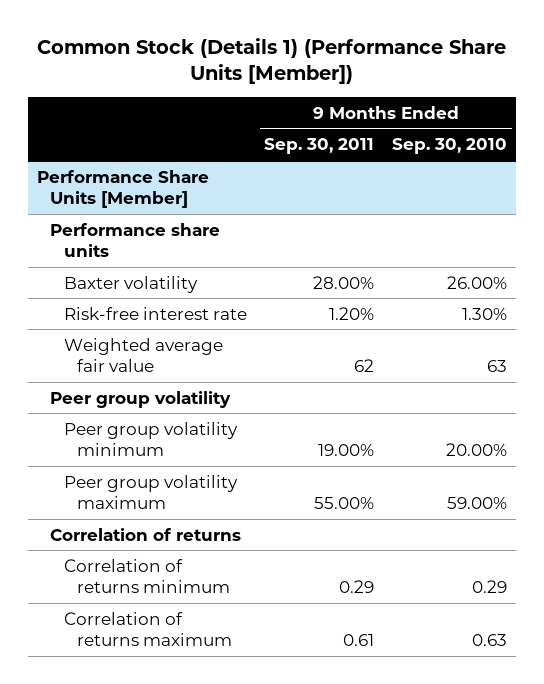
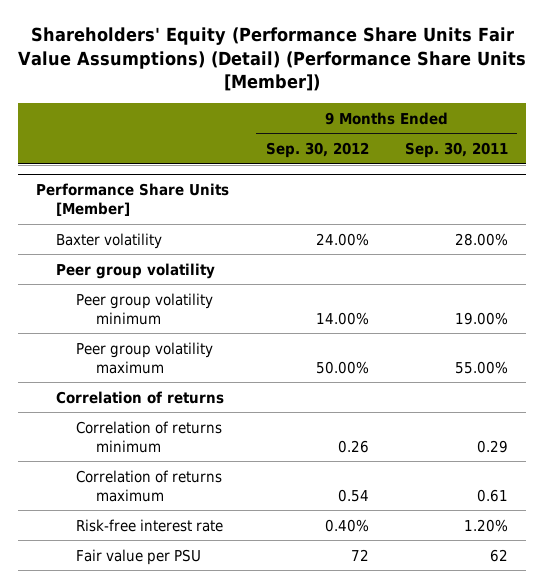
- Common Stock (Details 1) (Performance Share Units [Member])
+ Shareholders' Equity (Performance Share Units Fair Value Assumptions) (Detail) (Performance Share Units [Member])
- | 9 Months Ended Sep. 30, 2011 | 9 Months Ended Sep. 30, 2010
+ | 9 Months Ended Sep. 30, 2012 | 9 Months Ended Sep. 30, 2011
@ Performance Share Units [Member]
- Performance share units
- Weighted average fair value | 62 | 63
moved down: Risk-free interest rate | 0.40% | 1.20%
+ Fair value per PSU | 72 | 62

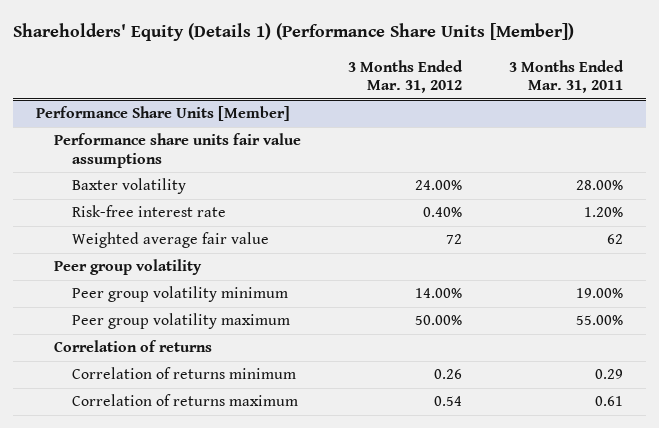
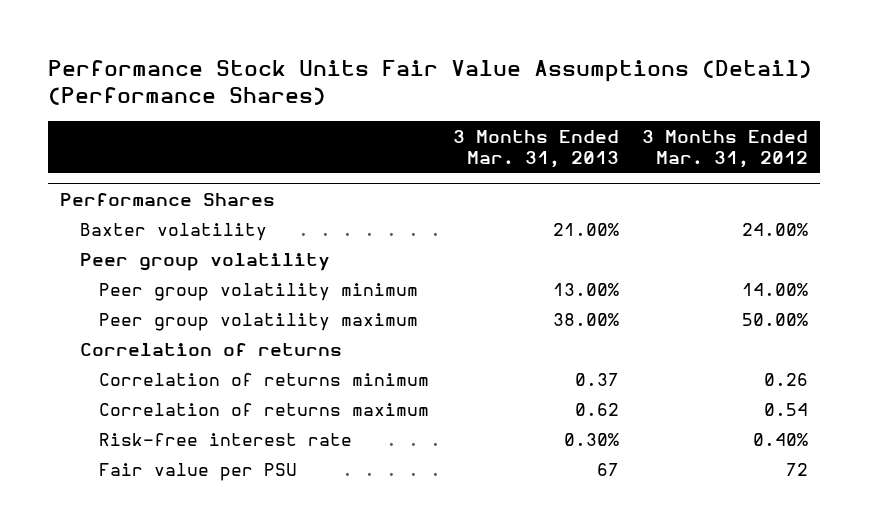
- Shareholders' Equity (Details 1) (Performance Share Units [Member])
+ Performance Stock Units Fair Value Assumptions (Detail) (Performance Shares)
- | 3 Months Ended Mar. 31, 2012 | 3 Months Ended Mar. 31, 2011
+ | 3 Months Ended Mar. 31, 2013 | 3 Months Ended Mar. 31, 2012
- Performance Share Units [Member]
- Performance share units fair value assumptions
+ Performance Shares
- Risk-free interest rate | 0.40% | 1.20%
- Weighted average fair value | 72 | 62
+ Risk-free interest rate | 0.30% | 0.40%
+ Fair value per PSU | 67 | 72

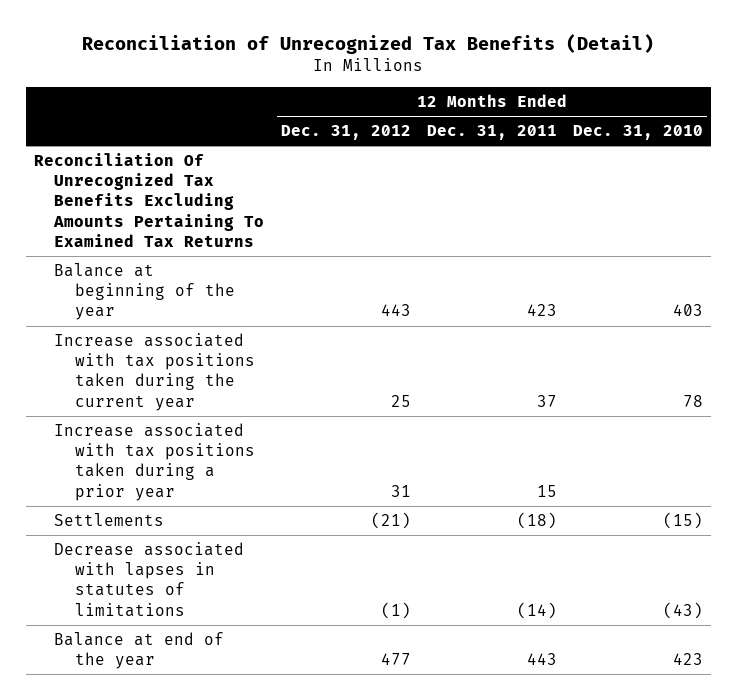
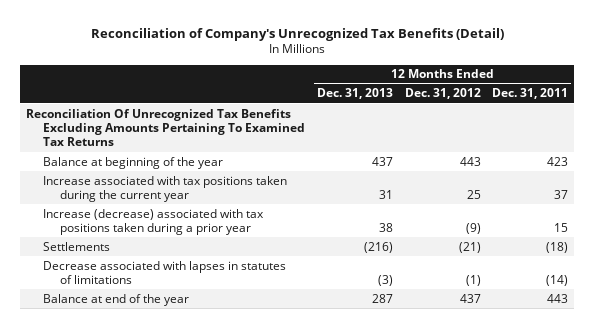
- Reconciliation of Unrecognized Tax Benefits (Detail)
+ Reconciliation of Company's Unrecognized Tax Benefits (Detail)
- | 12 Months Ended Dec. 31, 2012 | 12 Months Ended Dec. 31, 2011 | 12 Months Ended Dec. 31, 2010
+ | 12 Months Ended Dec. 31, 2013 | 12 Months Ended Dec. 31, 2012 | 12 Months Ended Dec. 31, 2011
- Increase associated with tax positions taken during a prior year | 31 | 15 |
+ Increase (decrease) associated with tax positions taken during a prior year | 38 | (9) | 15
- Balance at end of the year | 477 | 443 | 423
+ Balance at end of the year | 287 | 437 | 443

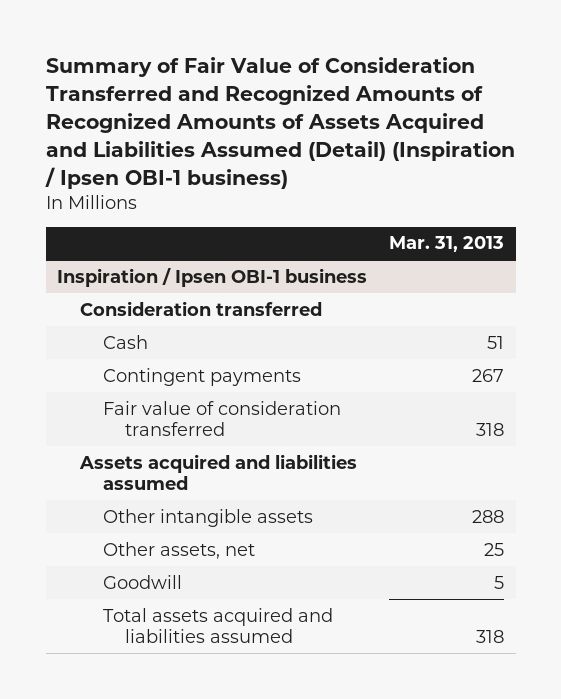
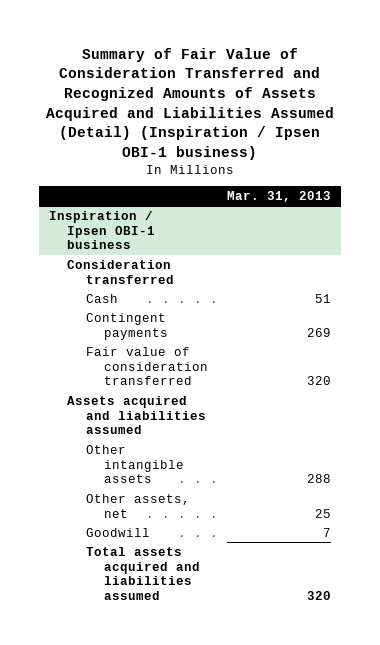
- Summary of Fair Value of Consideration Transferred and Recognized Amounts of Recognized Amounts of Assets Acquired and Liabilities Assumed (Detail) (Inspiration / Ipsen OBI-1 business)
+ Summary of Fair Value of Consideration Transferred and Recognized Amounts of Assets Acquired and Liabilities Assumed (Detail) (Inspiration / Ipsen OBI-1 business)
@ Inspiration / Ipsen OBI-1 business
- Contingent payments | 267
- Fair value of consideration transferred | 318
+ Contingent payments | 269
+ Fair value of consideration transferred | 320
- Goodwill | 5
- Total assets acquired and liabilities assumed | 318
+ Goodwill | 7
+ Total assets acquired and liabilities assumed | 320

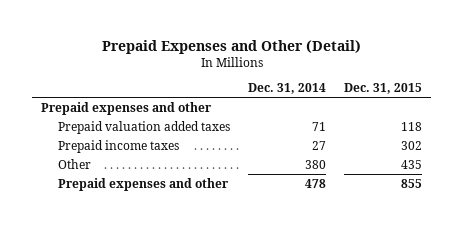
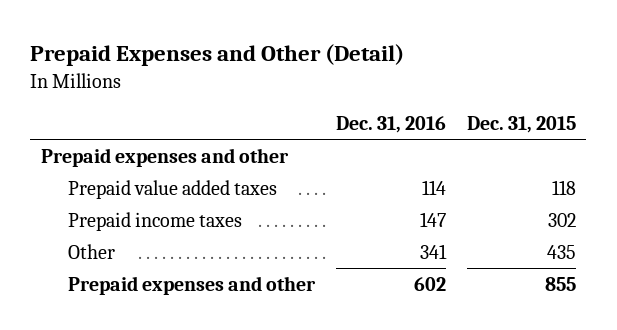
- | Dec. 31, 2014 | Dec. 31, 2015
+ | Dec. 31, 2016 | Dec. 31, 2015
- Prepaid valuation added taxes | 71 | 118
+ Prepaid value added taxes | 114 | 118

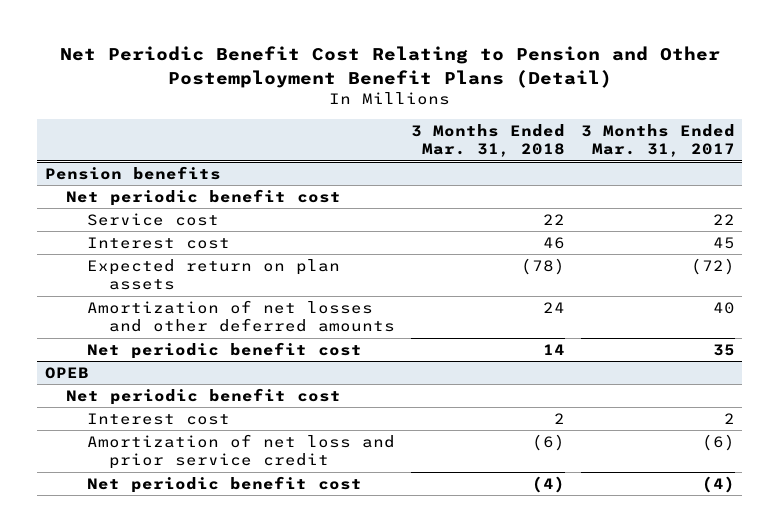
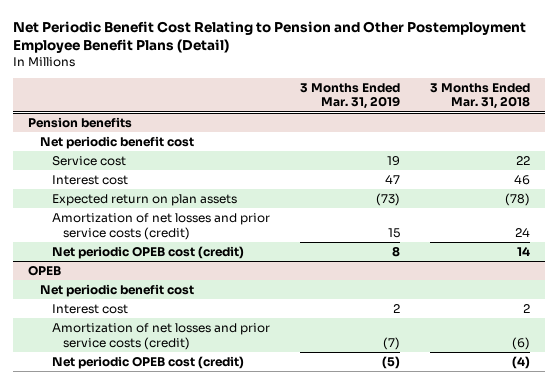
- Net Periodic Benefit Cost Relating to Pension and Other Postemployment Benefit Plans (Detail)
+ Net Periodic Benefit Cost Relating to Pension and Other Postemployment Employee Benefit Plans (Detail)
- | 3 Months Ended Mar. 31, 2018 | 3 Months Ended Mar. 31, 2017
+ | 3 Months Ended Mar. 31, 2019 | 3 Months Ended Mar. 31, 2018
@ Pension benefits
- Amortization of net losses and other deferred amounts | 24 | 40
- Net periodic benefit cost | 14 | 35
+ Amortization of net losses and prior service costs (credit) | 15 | 24
+ Net periodic OPEB cost (credit) | 8 | 14
@ OPEB
- Amortization of net loss and prior service credit | (6) | (6)
- Net periodic benefit cost | (4) | (4)
+ Amortization of net losses and prior service costs (credit) | (7) | (6)
+ Net periodic OPEB cost (credit) | (5) | (4)

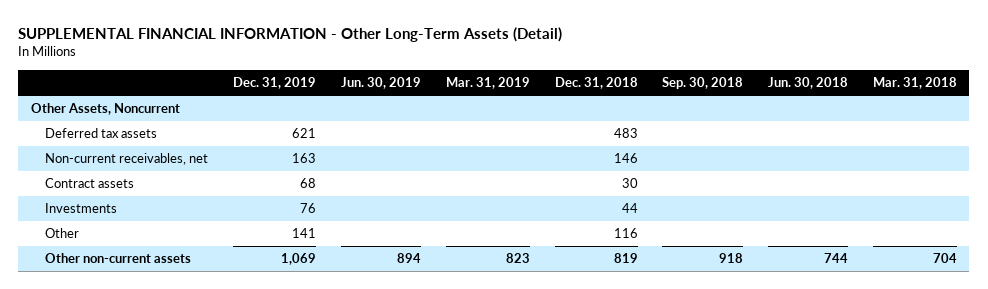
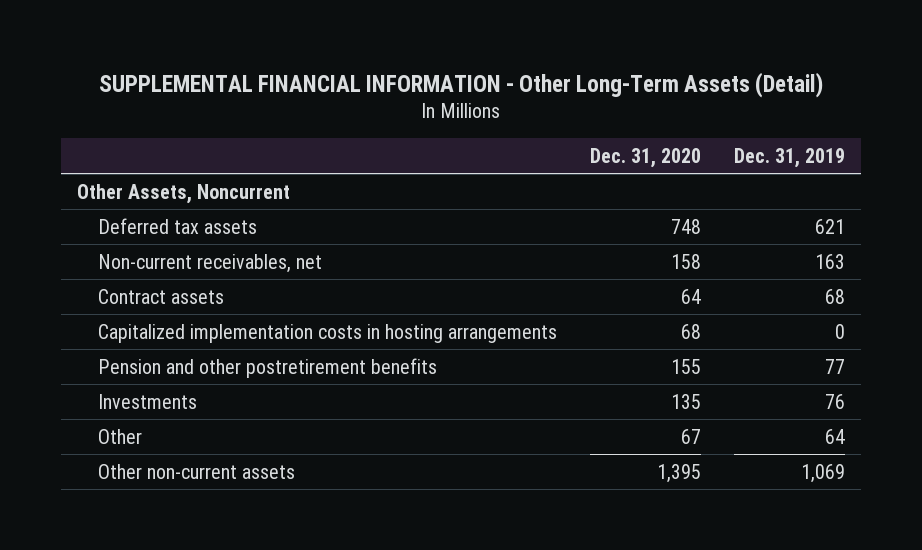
- | Dec. 31, 2019 | Jun. 30, 2019 | Mar. 31, 2019 | Dec. 31, 2018 | Sep. 30, 2018 | Jun. 30, 2018 | Mar. 31, 2018
+ | Dec. 31, 2020 | Dec. 31, 2019
+ Capitalized implementation costs in hosting arrangements | 68 | 0
+ Pension and other postretirement benefits | 155 | 77
- Other | 141 | | | 116 | | |
+ Other | 67 | 64

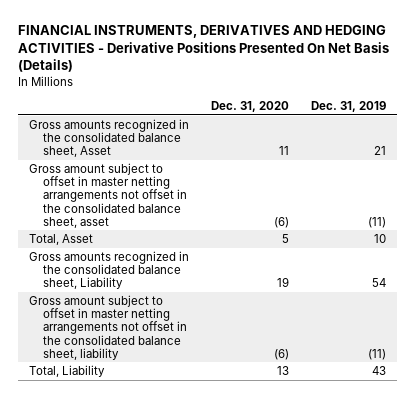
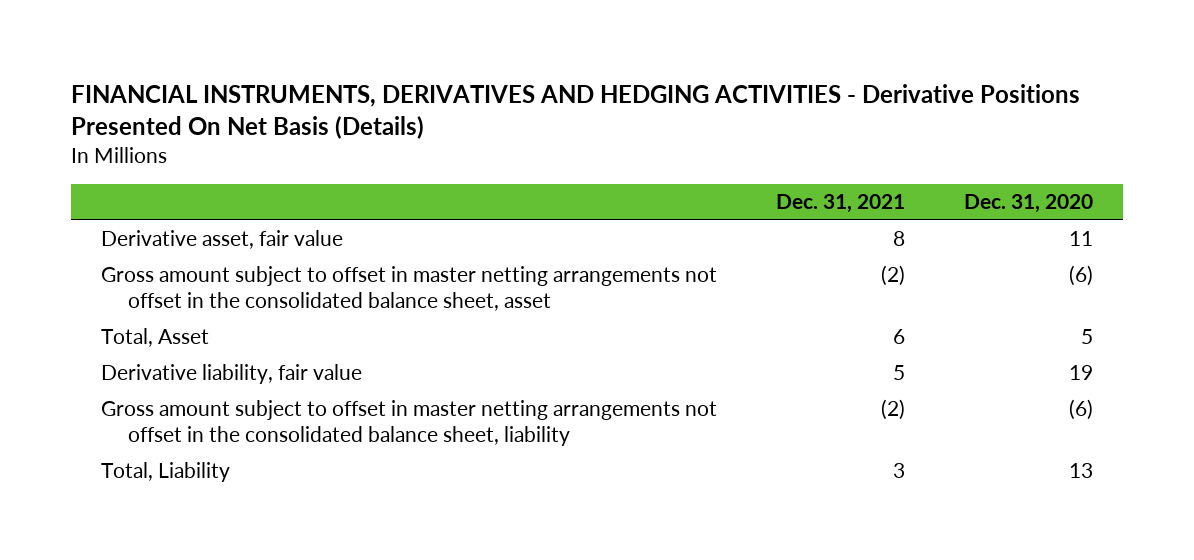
- | Dec. 31, 2020 | Dec. 31, 2019
+ | Dec. 31, 2021 | Dec. 31, 2020
- Gross amounts recognized in the consolidated balance sheet, Asset | 11 | 21
+ Derivative asset, fair value | 8 | 11
- Gross amounts recognized in the consolidated balance sheet, Liability | 19 | 54
+ Derivative liability, fair value | 5 | 19

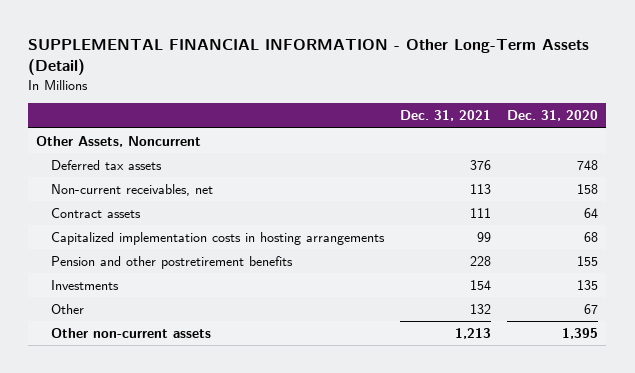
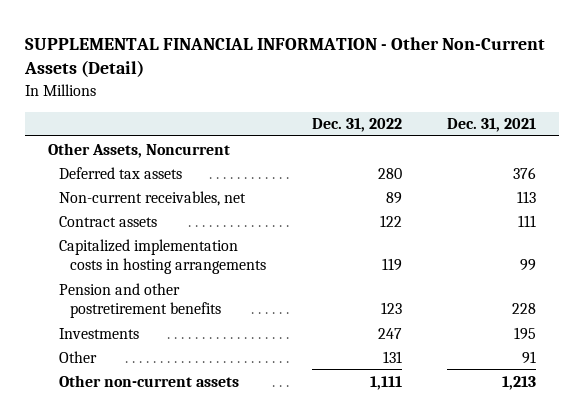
- SUPPLEMENTAL FINANCIAL INFORMATION - Other Long-Term Assets (Detail)
+ SUPPLEMENTAL FINANCIAL INFORMATION - Other Non-Current Assets (Detail)
- | Dec. 31, 2021 | Dec. 31, 2020
+ | Dec. 31, 2022 | Dec. 31, 2021
- Investments | 154 | 135
- Other | 132 | 67
+ Investments | 247 | 195
+ Other | 131 | 91

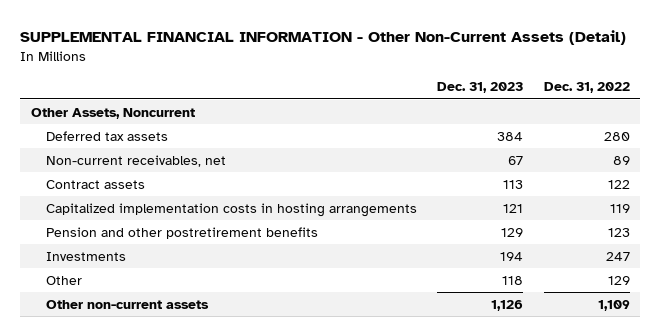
- | Dec. 31, 2022 | Dec. 31, 2021
+ | Dec. 31, 2023 | Dec. 31, 2022
- Other | 131 | 91
- Other non-current assets | 1,111 | 1,213
+ Other | 118 | 129
+ Other non-current assets | 1,126 | 1,109

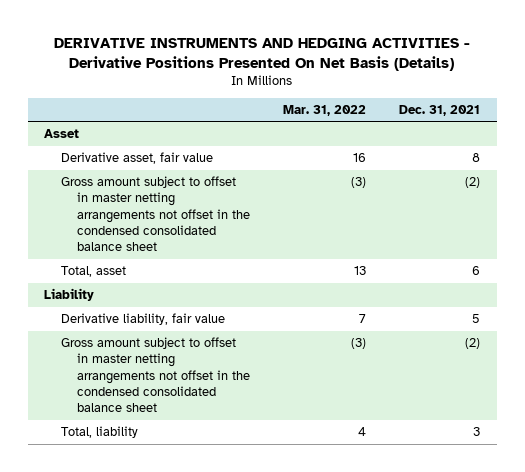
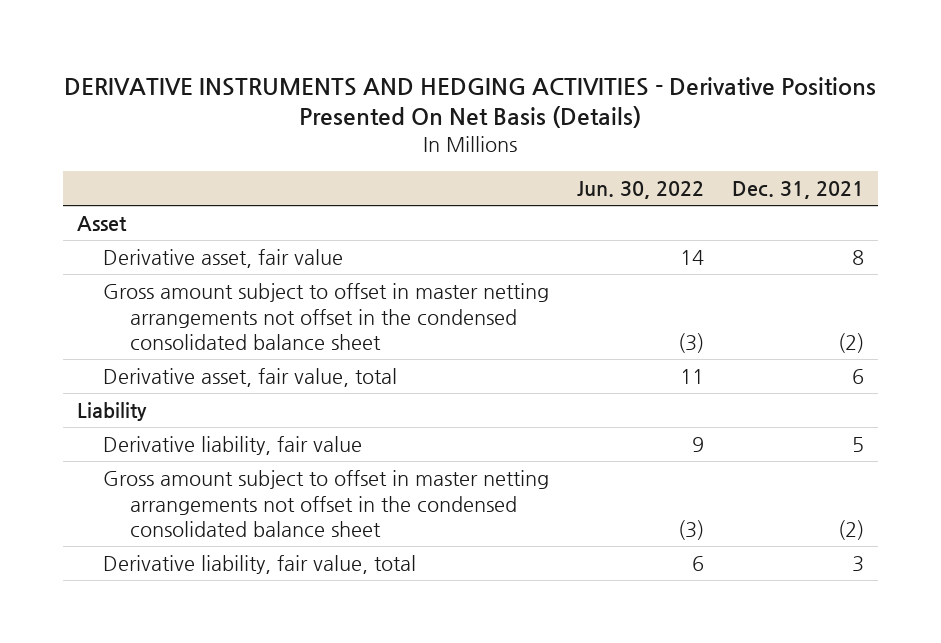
- | Mar. 31, 2022 | Dec. 31, 2021
+ | Jun. 30, 2022 | Dec. 31, 2021
- Total, asset | 13 | 6
+ Derivative asset, fair value, total | 11 | 6
- Total, liability | 4 | 3
+ Derivative liability, fair value, total | 6 | 3

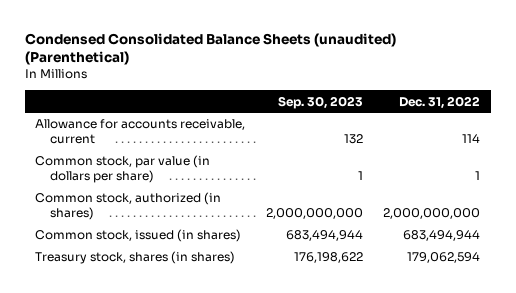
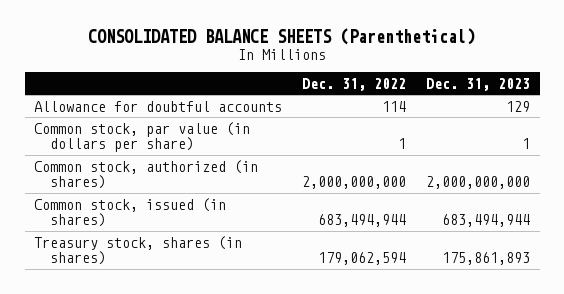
- Condensed Consolidated Balance Sheets (unaudited) (Parenthetical)
+ CONSOLIDATED BALANCE SHEETS (Parenthetical)
- | Sep. 30, 2023 | Dec. 31, 2022
+ | Dec. 31, 2022 | Dec. 31, 2023
- Allowance for accounts receivable, current | 132 | 114
+ Allowance for doubtful accounts | 114 | 129

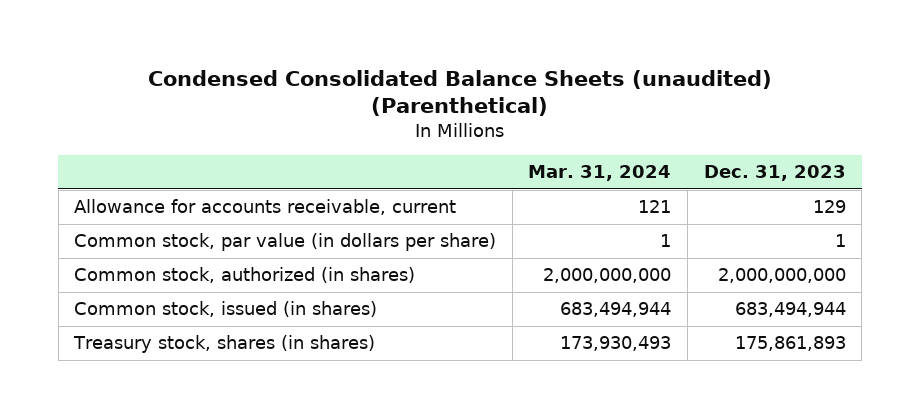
- CONSOLIDATED BALANCE SHEETS (Parenthetical)
+ Condensed Consolidated Balance Sheets (unaudited) (Parenthetical)
- | Dec. 31, 2022 | Dec. 31, 2023
+ | Mar. 31, 2024 | Dec. 31, 2023
- Allowance for doubtful accounts | 114 | 129
+ Allowance for accounts receivable, current | 121 | 129

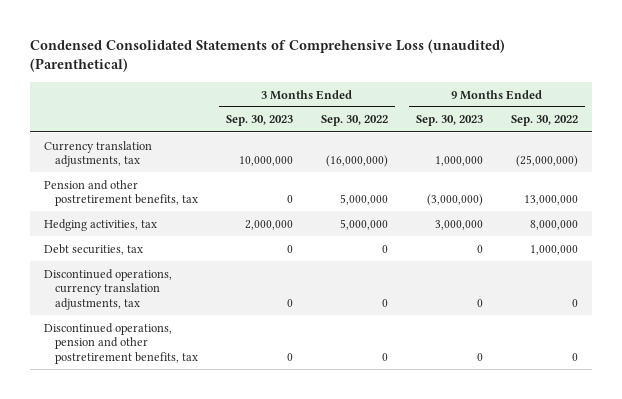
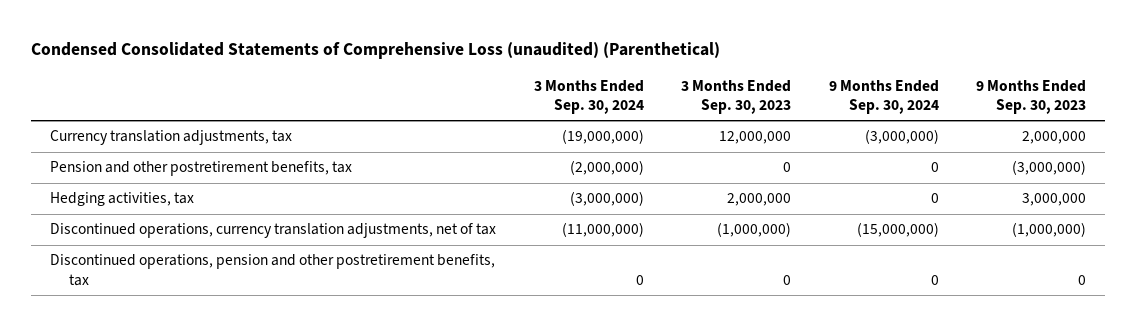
- | 3 Months Ended Sep. 30, 2023 | 3 Months Ended Sep. 30, 2022 | 9 Months Ended Sep. 30, 2023 | 9 Months Ended Sep. 30, 2022
+ | 3 Months Ended Sep. 30, 2024 | 3 Months Ended Sep. 30, 2023 | 9 Months Ended Sep. 30, 2024 | 9 Months Ended Sep. 30, 2023
- Currency translation adjustments, tax | 10,000,000 | (16,000,000) | 1,000,000 | (25,000,000)
+ Currency translation adjustments, tax | (19,000,000) | 12,000,000 | (3,000,000) | 2,000,000
- Debt securities, tax | 0 | 0 | 0 | 1,000,000
- Discontinued operations, currency translation adjustments, tax | 0 | 0 | 0 | 0
+ Discontinued operations, currency translation adjustments, net of tax | (11,000,000) | (1,000,000) | (15,000,000) | (1,000,000)

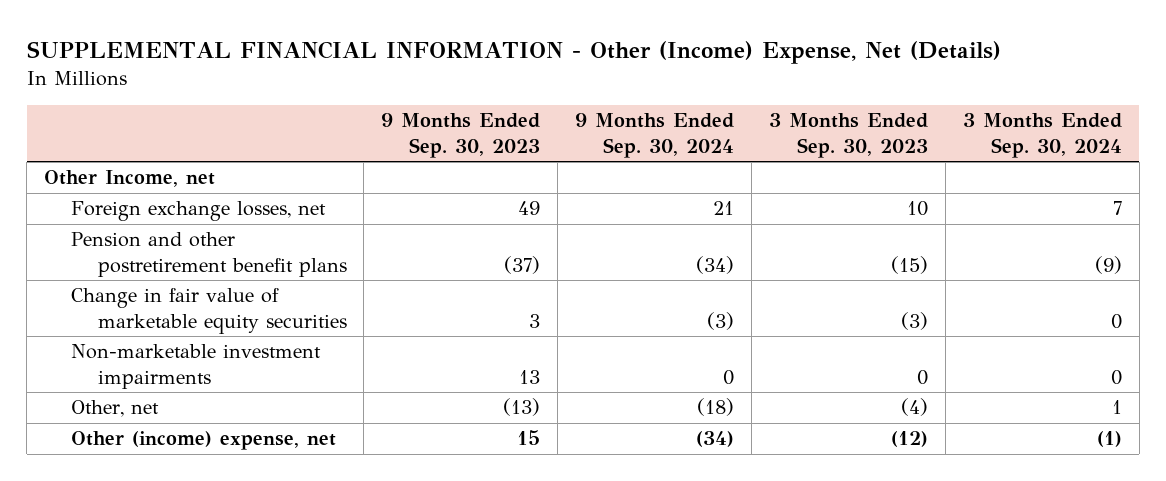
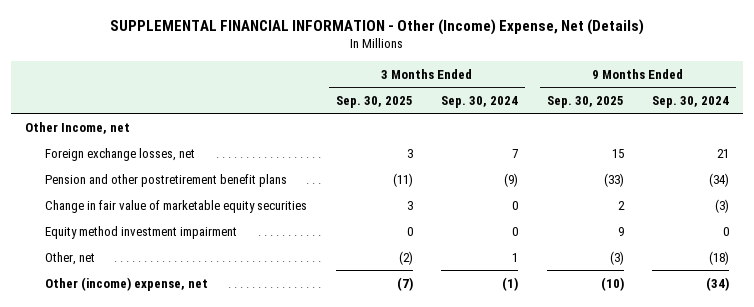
- | 9 Months Ended Sep. 30, 2023 | 9 Months Ended Sep. 30, 2024 | 3 Months Ended Sep. 30, 2023 | 3 Months Ended Sep. 30, 2024
+ | 3 Months Ended Sep. 30, 2025 | 3 Months Ended Sep. 30, 2024 | 9 Months Ended Sep. 30, 2025 | 9 Months Ended Sep. 30, 2024
- Non-marketable investment impairments | 13 | 0 | 0 | 0
+ Equity method investment impairment | 0 | 0 | 9 | 0

